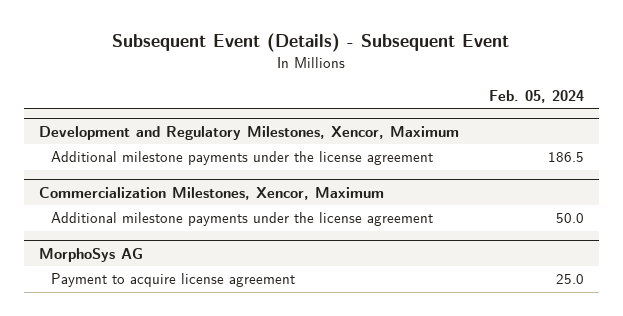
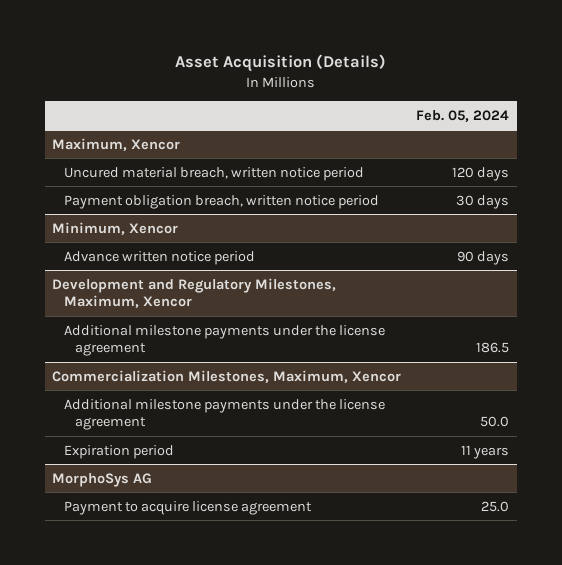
- Subsequent Event (Details) - Subsequent Event
+ Asset Acquisition (Details)
- Development and Regulatory Milestones, Xencor, Maximum
+ Maximum, Xencor
+ Uncured material breach, written notice period | 120 days
+ Payment obligation breach, written notice period | 30 days
+ Minimum, Xencor
+ Advance written notice period | 90 days
+ Development and Regulatory Milestones, Maximum, Xencor
- Commercialization Milestones, Xencor, Maximum
+ Commercialization Milestones, Maximum, Xencor
+ Expiration period | 11 years

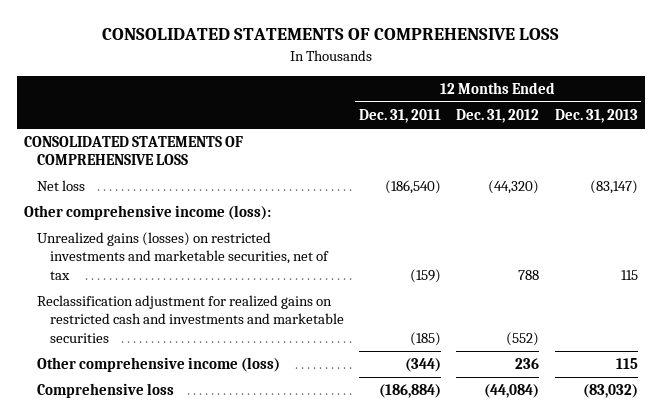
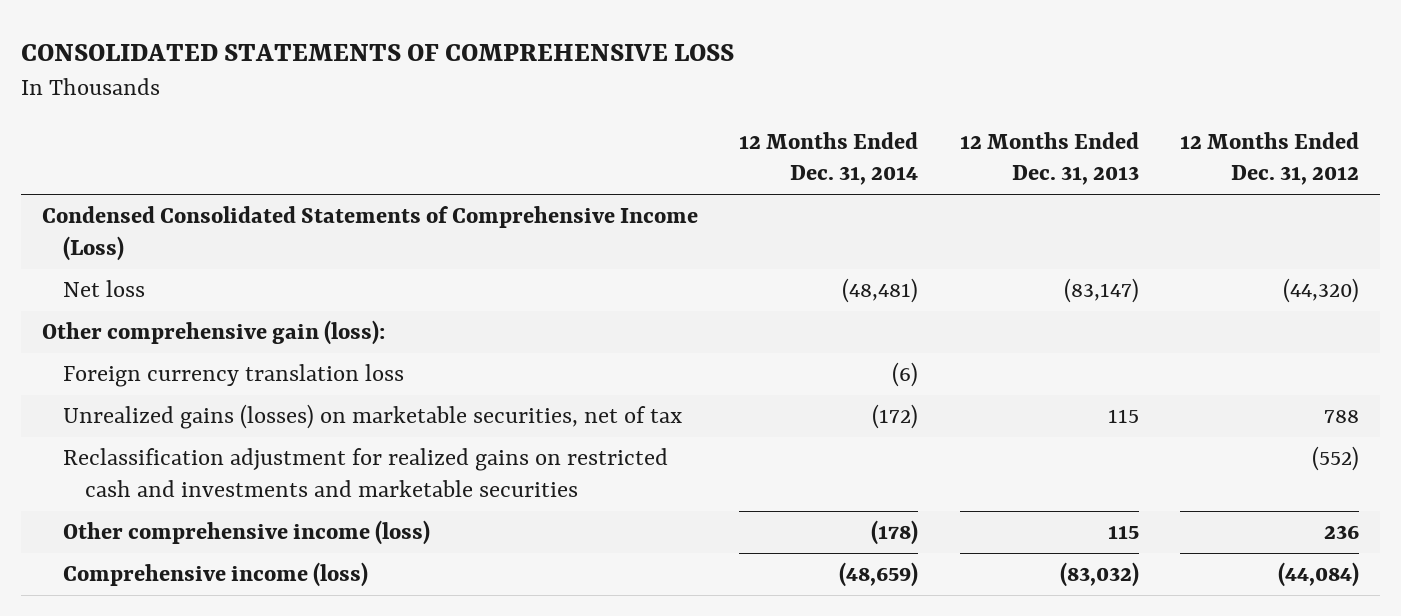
- | 12 Months Ended Dec. 31, 2011 | 12 Months Ended Dec. 31, 2012 | 12 Months Ended Dec. 31, 2013
+ | 12 Months Ended Dec. 31, 2014 | 12 Months Ended Dec. 31, 2013 | 12 Months Ended Dec. 31, 2012
- CONSOLIDATED STATEMENTS OF COMPREHENSIVE LOSS
+ Condensed Consolidated Statements of Comprehensive Income (Loss)
- Other comprehensive income (loss):
- Unrealized gains (losses) on restricted investments and marketable securities, net of tax | (159) | 788 | 115
+ Other comprehensive gain (loss):
+ Foreign currency translation loss | (6) | |
+ Unrealized gains (losses) on marketable securities, net of tax | (172) | 115 | 788
- Comprehensive loss | (186,884) | (44,084) | (83,032)
+ Comprehensive income (loss) | (48,659) | (83,032) | (44,084)

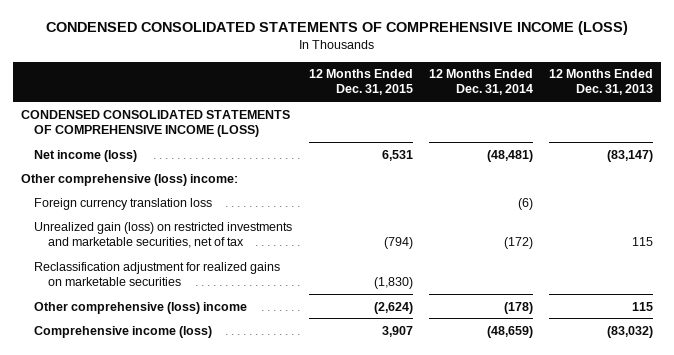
- CONSOLIDATED STATEMENTS OF COMPREHENSIVE LOSS
+ CONDENSED CONSOLIDATED STATEMENTS OF COMPREHENSIVE INCOME (LOSS)
- | 12 Months Ended Dec. 31, 2014 | 12 Months Ended Dec. 31, 2013 | 12 Months Ended Dec. 31, 2012
+ | 12 Months Ended Dec. 31, 2015 | 12 Months Ended Dec. 31, 2014 | 12 Months Ended Dec. 31, 2013
- Condensed Consolidated Statements of Comprehensive Income (Loss)
- Net loss | (48,481) | (83,147) | (44,320)
- Other comprehensive gain (loss):
+ CONDENSED CONSOLIDATED STATEMENTS OF COMPREHENSIVE INCOME (LOSS)
+ Net income (loss) | 6,531 | (48,481) | (83,147)
+ Other comprehensive (loss) income:
- Unrealized gains (losses) on marketable securities, net of tax | (172) | 115 | 788
- Reclassification adjustment for realized gains on restricted cash and investments and marketable securities | | | (552)
- Other comprehensive income (loss) | (178) | 115 | 236
+ Unrealized gain (loss) on restricted investments and marketable securities, net of tax | (794) | (172) | 115
+ Reclassification adjustment for realized gains on marketable securities | (1,830) | |
+ Other comprehensive (loss) income | (2,624) | (178) | 115

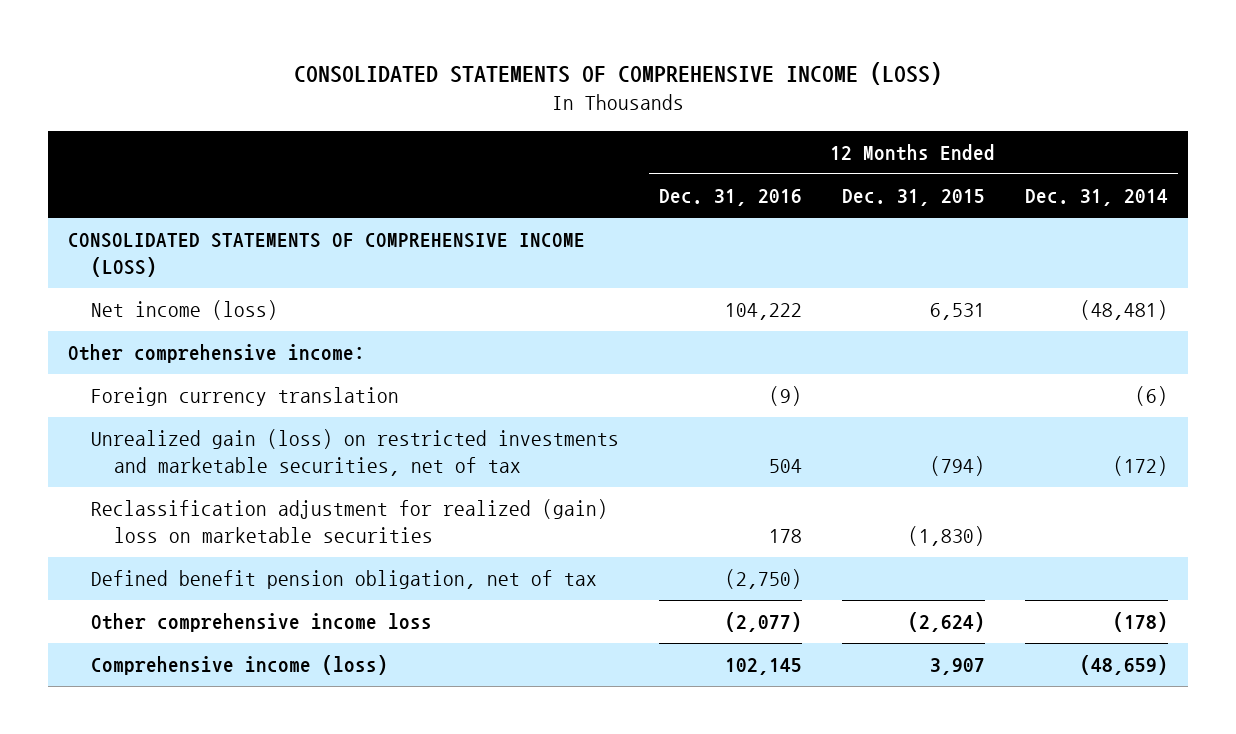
- CONDENSED CONSOLIDATED STATEMENTS OF COMPREHENSIVE INCOME (LOSS)
+ CONSOLIDATED STATEMENTS OF COMPREHENSIVE INCOME (LOSS)
- | 12 Months Ended Dec. 31, 2015 | 12 Months Ended Dec. 31, 2014 | 12 Months Ended Dec. 31, 2013
+ | 12 Months Ended Dec. 31, 2016 | 12 Months Ended Dec. 31, 2015 | 12 Months Ended Dec. 31, 2014
- CONDENSED CONSOLIDATED STATEMENTS OF COMPREHENSIVE INCOME (LOSS)
+ CONSOLIDATED STATEMENTS OF COMPREHENSIVE INCOME (LOSS)
- Other comprehensive (loss) income:
- Foreign currency translation loss | | (6) |
+ Other comprehensive income:
+ Foreign currency translation | (9) | | (6)
- Reclassification adjustment for realized gains on marketable securities | (1,830) | |
- Other comprehensive (loss) income | (2,624) | (178) | 115
+ Reclassification adjustment for realized (gain) loss on marketable securities | 178 | (1,830) |
+ Defined benefit pension obligation, net of tax | (2,750) | |
+ Other comprehensive income loss | (2,077) | (2,624) | (178)

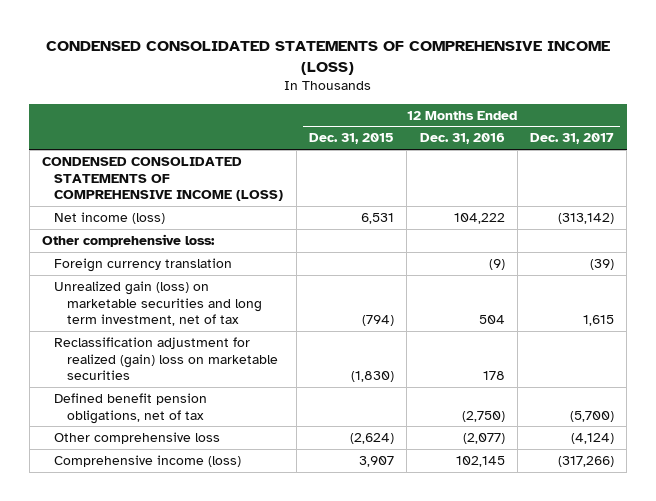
- CONSOLIDATED STATEMENTS OF COMPREHENSIVE INCOME (LOSS)
+ CONDENSED CONSOLIDATED STATEMENTS OF COMPREHENSIVE INCOME (LOSS)
- | 12 Months Ended Dec. 31, 2016 | 12 Months Ended Dec. 31, 2015 | 12 Months Ended Dec. 31, 2014
+ | 12 Months Ended Dec. 31, 2015 | 12 Months Ended Dec. 31, 2016 | 12 Months Ended Dec. 31, 2017
- CONSOLIDATED STATEMENTS OF COMPREHENSIVE INCOME (LOSS)
+ CONDENSED CONSOLIDATED STATEMENTS OF COMPREHENSIVE INCOME (LOSS)
- Other comprehensive income:
+ Other comprehensive loss:
- Unrealized gain (loss) on restricted investments and marketable securities, net of tax | 504 | (794) | (172)
+ Unrealized gain (loss) on marketable securities and long term investment, net of tax | (794) | 504 | 1,615
- Defined benefit pension obligation, net of tax | (2,750) | |
- Other comprehensive income loss | (2,077) | (2,624) | (178)
+ Defined benefit pension obligations, net of tax | | (2,750) | (5,700)
+ Other comprehensive loss | (2,624) | (2,077) | (4,124)

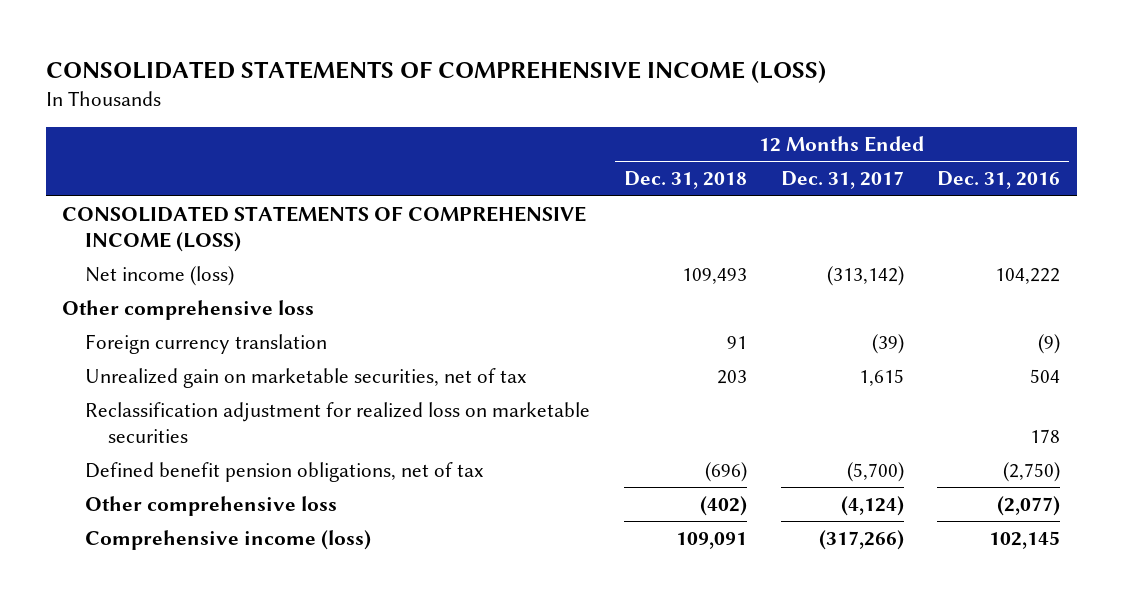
- CONDENSED CONSOLIDATED STATEMENTS OF COMPREHENSIVE INCOME (LOSS)
+ CONSOLIDATED STATEMENTS OF COMPREHENSIVE INCOME (LOSS)
- | 12 Months Ended Dec. 31, 2015 | 12 Months Ended Dec. 31, 2016 | 12 Months Ended Dec. 31, 2017
+ | 12 Months Ended Dec. 31, 2018 | 12 Months Ended Dec. 31, 2017 | 12 Months Ended Dec. 31, 2016
- CONDENSED CONSOLIDATED STATEMENTS OF COMPREHENSIVE INCOME (LOSS)
+ CONSOLIDATED STATEMENTS OF COMPREHENSIVE INCOME (LOSS)
- Other comprehensive loss:
+ Other comprehensive loss
- Unrealized gain (loss) on marketable securities and long term investment, net of tax | (794) | 504 | 1,615
- Reclassification adjustment for realized (gain) loss on marketable securities | (1,830) | 178 |
+ Unrealized gain on marketable securities, net of tax | 203 | 1,615 | 504
+ Reclassification adjustment for realized loss on marketable securities | | | 178

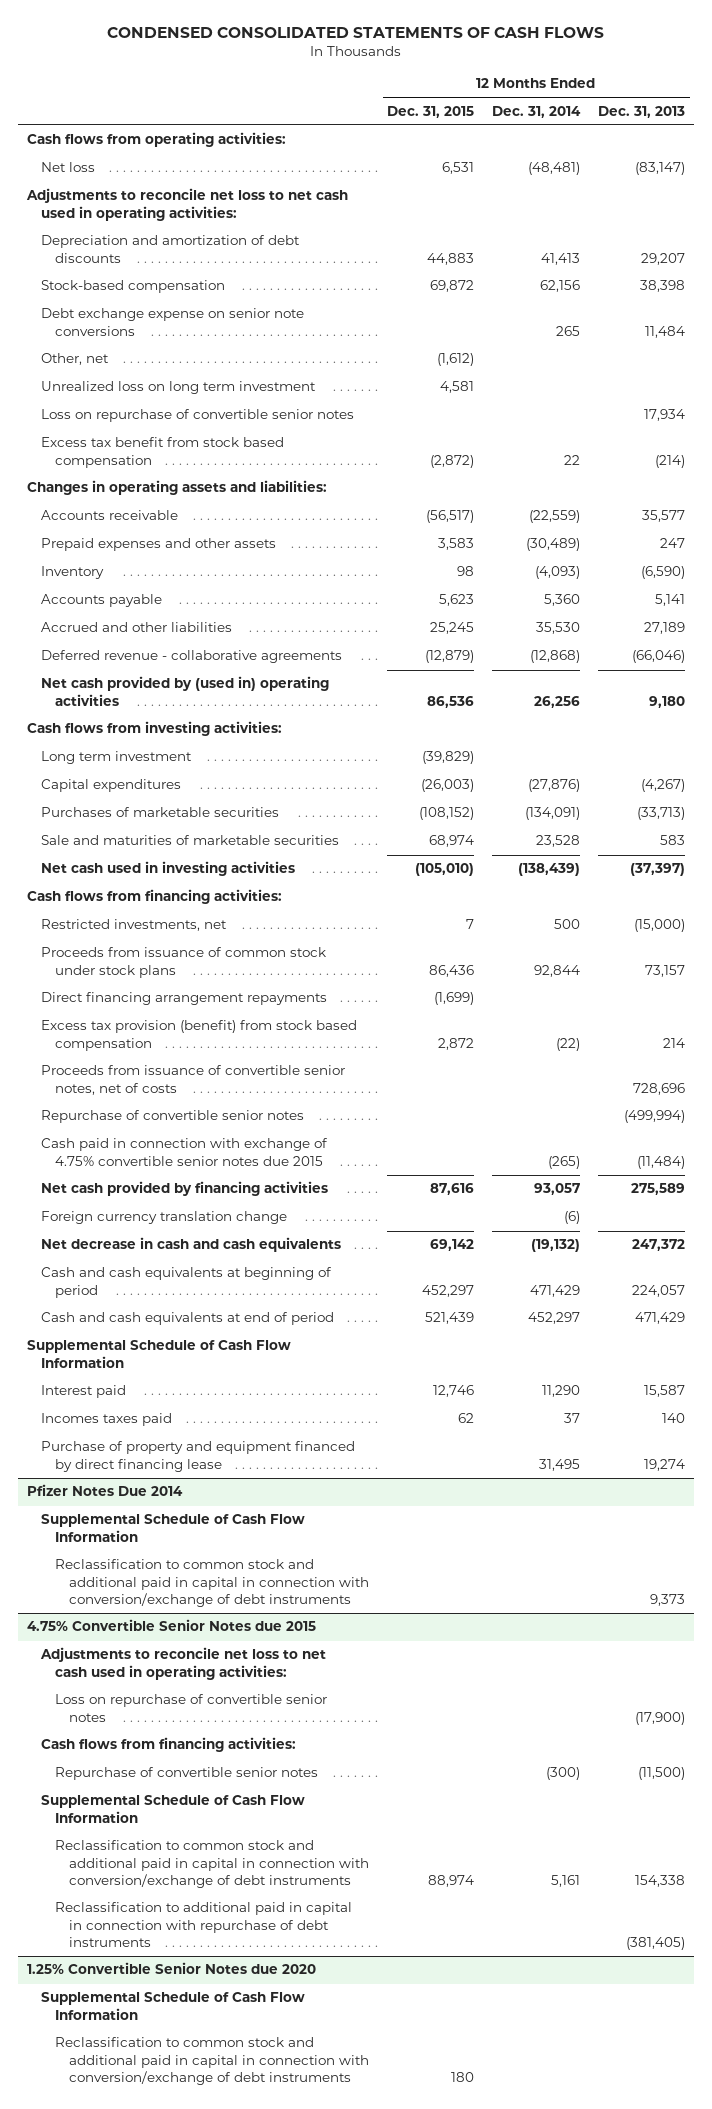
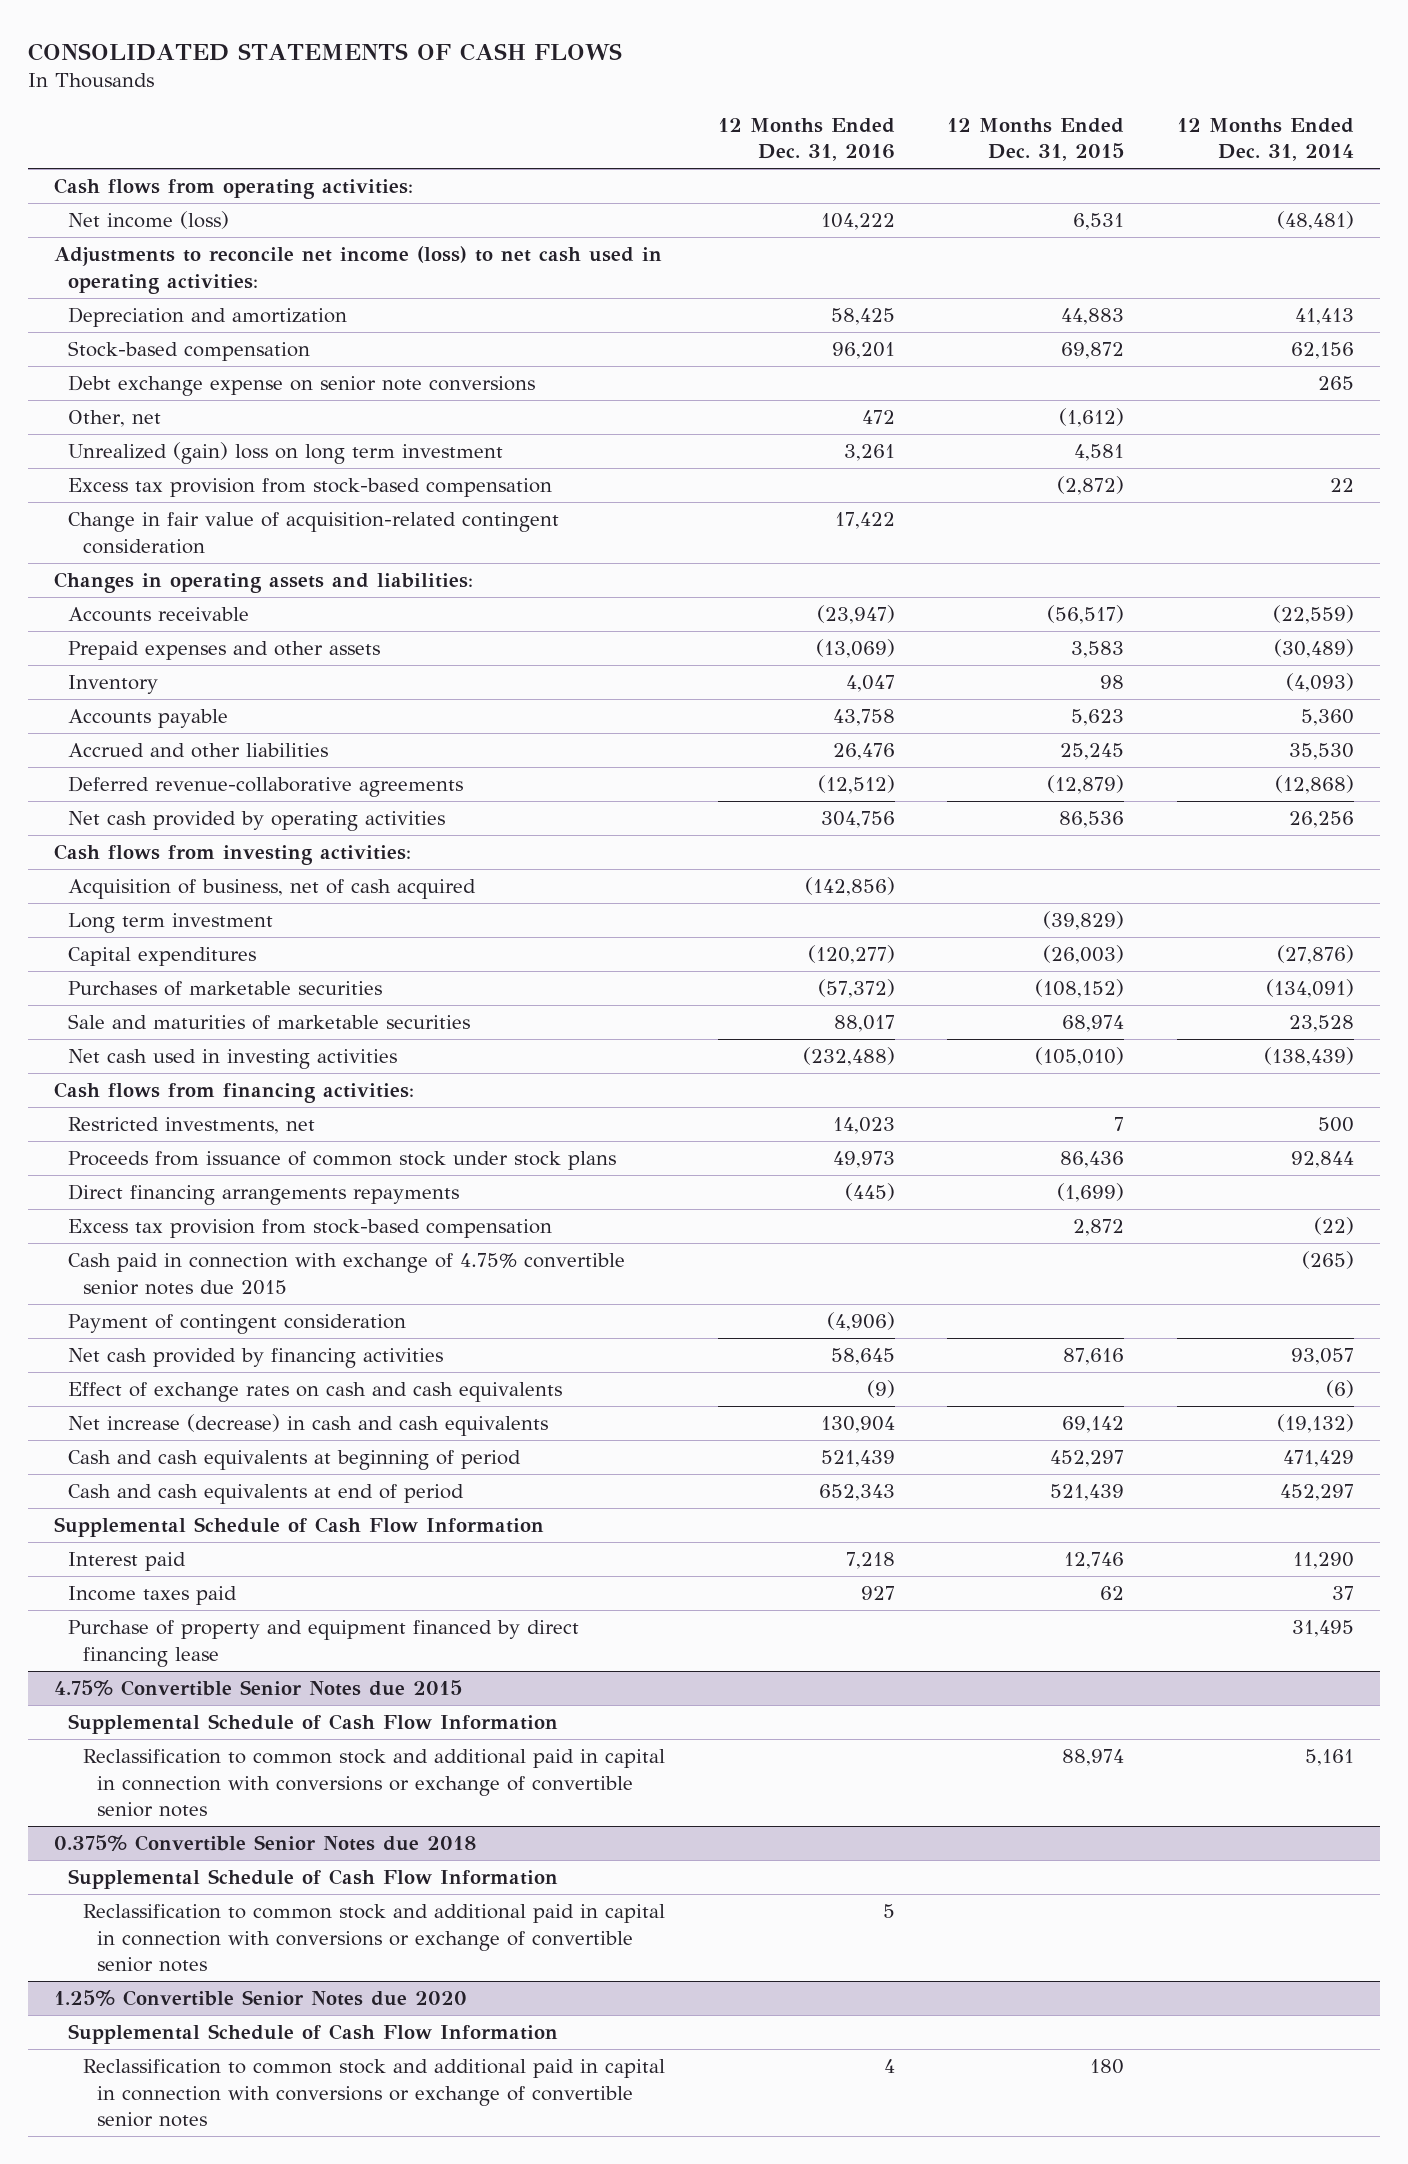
- CONDENSED CONSOLIDATED STATEMENTS OF CASH FLOWS
+ CONSOLIDATED STATEMENTS OF CASH FLOWS
- | 12 Months Ended Dec. 31, 2015 | 12 Months Ended Dec. 31, 2014 | 12 Months Ended Dec. 31, 2013
+ | 12 Months Ended Dec. 31, 2016 | 12 Months Ended Dec. 31, 2015 | 12 Months Ended Dec. 31, 2014
- Net loss | 6,531 | (48,481) | (83,147)
- Adjustments to reconcile net loss to net cash used in operating activities:
- Depreciation and amortization of debt discounts | 44,883 | 41,413 | 29,207
+ Net income (loss) | 104,222 | 6,531 | (48,481)
+ Adjustments to reconcile net income (loss) to net cash used in operating activities:
+ Depreciation and amortization | 58,425 | 44,883 | 41,413
- Unrealized loss on long term investment | 4,581 | |
- Loss on repurchase of convertible senior notes | | | 17,934
- Excess tax benefit from stock based compensation | (2,872) | 22 | (214)
+ Unrealized (gain) loss on long term investment | 3,261 | 4,581 |
+ Excess tax provision from stock-based compensation | | (2,872) | 22
+ Change in fair value of acquisition-related contingent consideration | 17,422 | |
- Deferred revenue - collaborative agreements | (12,879) | (12,868) | (66,046)
- Net cash provided by (used in) operating activities | 86,536 | 26,256 | 9,180
+ Deferred revenue-collaborative agreements | (12,512) | (12,879) | (12,868)
+ Net cash provided by operating activities | 304,756 | 86,536 | 26,256
+ Acquisition of business, net of cash acquired | (142,856) | |
- Direct financing arrangement repayments | (1,699) | |
- Excess tax provision (benefit) from stock based compensation | 2,872 | (22) | 214
- Proceeds from issuance of convertible senior notes, net of costs | | | 728,696
- Repurchase of convertible senior notes | | | (499,994)
+ Direct financing arrangements repayments | (445) | (1,699) |
+ Excess tax provision from stock-based compensation | | 2,872 | (22)
+ Payment of contingent consideration | (4,906) | |
- Foreign currency translation change | | (6) |
- Net decrease in cash and cash equivalents | 69,142 | (19,132) | 247,372
+ Effect of exchange rates on cash and cash equivalents | (9) | | (6)
+ Net increase (decrease) in cash and cash equivalents | 130,904 | 69,142 | (19,132)
- Incomes taxes paid | 62 | 37 | 140
+ Income taxes paid | 927 | 62 | 37
- Pfizer Notes Due 2014
- Supplemental Schedule of Cash Flow Information
- Reclassification to common stock and additional paid in capital in connection with conversion/exchange of debt instruments | | | 9,373
@ 4.75% Convertible Senior Notes due 2015
- Adjustments to reconcile net loss to net cash used in operating activities:
- Loss on repurchase of convertible senior notes | | | (17,900)
- Cash flows from financing activities:
- Repurchase of convertible senior notes | | (300) | (11,500)
- Reclassification to common stock and additional paid in capital in connection with conversion/exchange of debt instruments | 88,974 | 5,161 | 154,338
- Reclassification to additional paid in capital in connection with repurchase of debt instruments | | | (381,405)
+ Reclassification to common stock and additional paid in capital in connection with conversions or exchange of convertible senior notes | | 88,974 | 5,161
+ 0.375% Convertible Senior Notes due 2018
+ Supplemental Schedule of Cash Flow Information
+ Reclassification to common stock and additional paid in capital in connection with conversions or exchange of convertible senior notes | 5 | |
@ 1.25% Convertible Senior Notes due 2020
- Reclassification to common stock and additional paid in capital in connection with conversion/exchange of debt instruments | 180 | |
+ Reclassification to common stock and additional paid in capital in connection with conversions or exchange of convertible senior notes | 4 | 180 |

